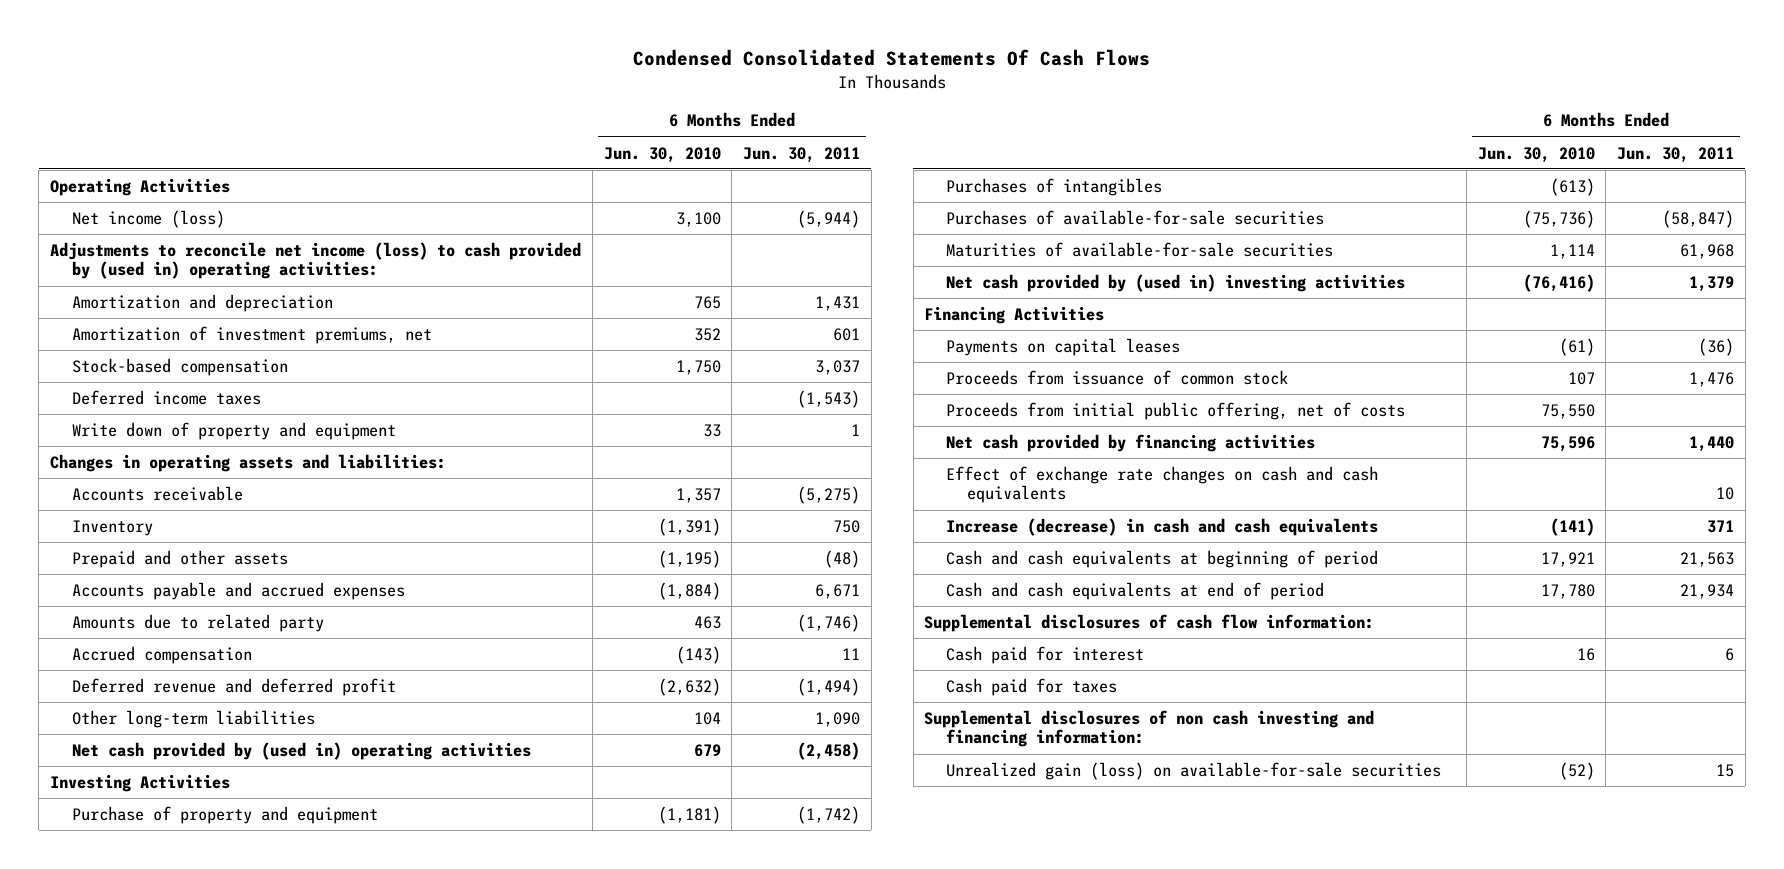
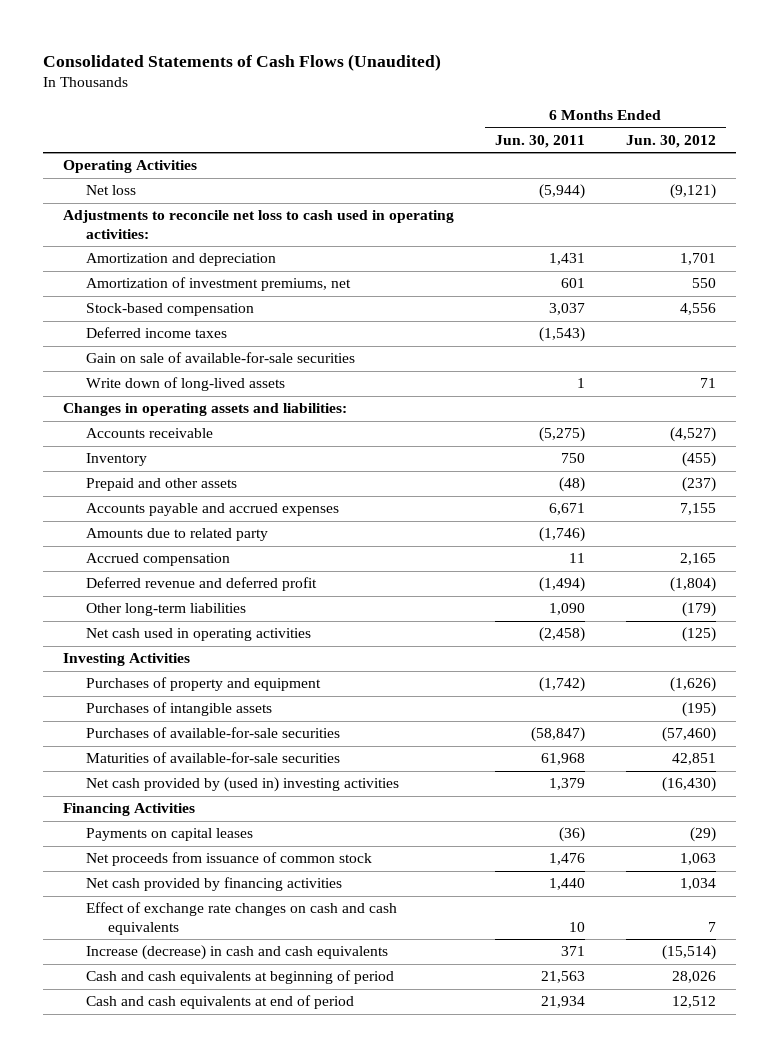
- Condensed Consolidated Statements Of Cash Flows
+ Consolidated Statements of Cash Flows (Unaudited)
- | 6 Months Ended Jun. 30, 2010 | 6 Months Ended Jun. 30, 2011
+ | 6 Months Ended Jun. 30, 2011 | 6 Months Ended Jun. 30, 2012
- Net income (loss) | 3,100 | (5,944)
- Adjustments to reconcile net income (loss) to cash provided by (used in) operating activities:
+ Net loss | (5,944) | (9,121)
+ Adjustments to reconcile net loss to cash used in operating activities:
- Write down of property and equipment | 33 | 1
+ Gain on sale of available-for-sale securities
+ Write down of long-lived assets | 1 | 71
- Net cash provided by (used in) operating activities | 679 | (2,458)
+ Net cash used in operating activities | (2,458) | (125)
- Purchase of property and equipment | (1,181) | (1,742)
- Purchases of intangibles | (613) |
+ Purchases of property and equipment | (1,742) | (1,626)
+ Purchases of intangible assets | | (195)
- Proceeds from issuance of common stock | 107 | 1,476
- Proceeds from initial public offering, net of costs | 75,550 |
+ Net proceeds from issuance of common stock | 1,476 | 1,063
- Supplemental disclosures of cash flow information:
- Cash paid for interest | 16 | 6
- Cash paid for taxes
- Supplemental disclosures of non cash investing and financing information:
- Unrealized gain (loss) on available-for-sale securities | (52) | 15

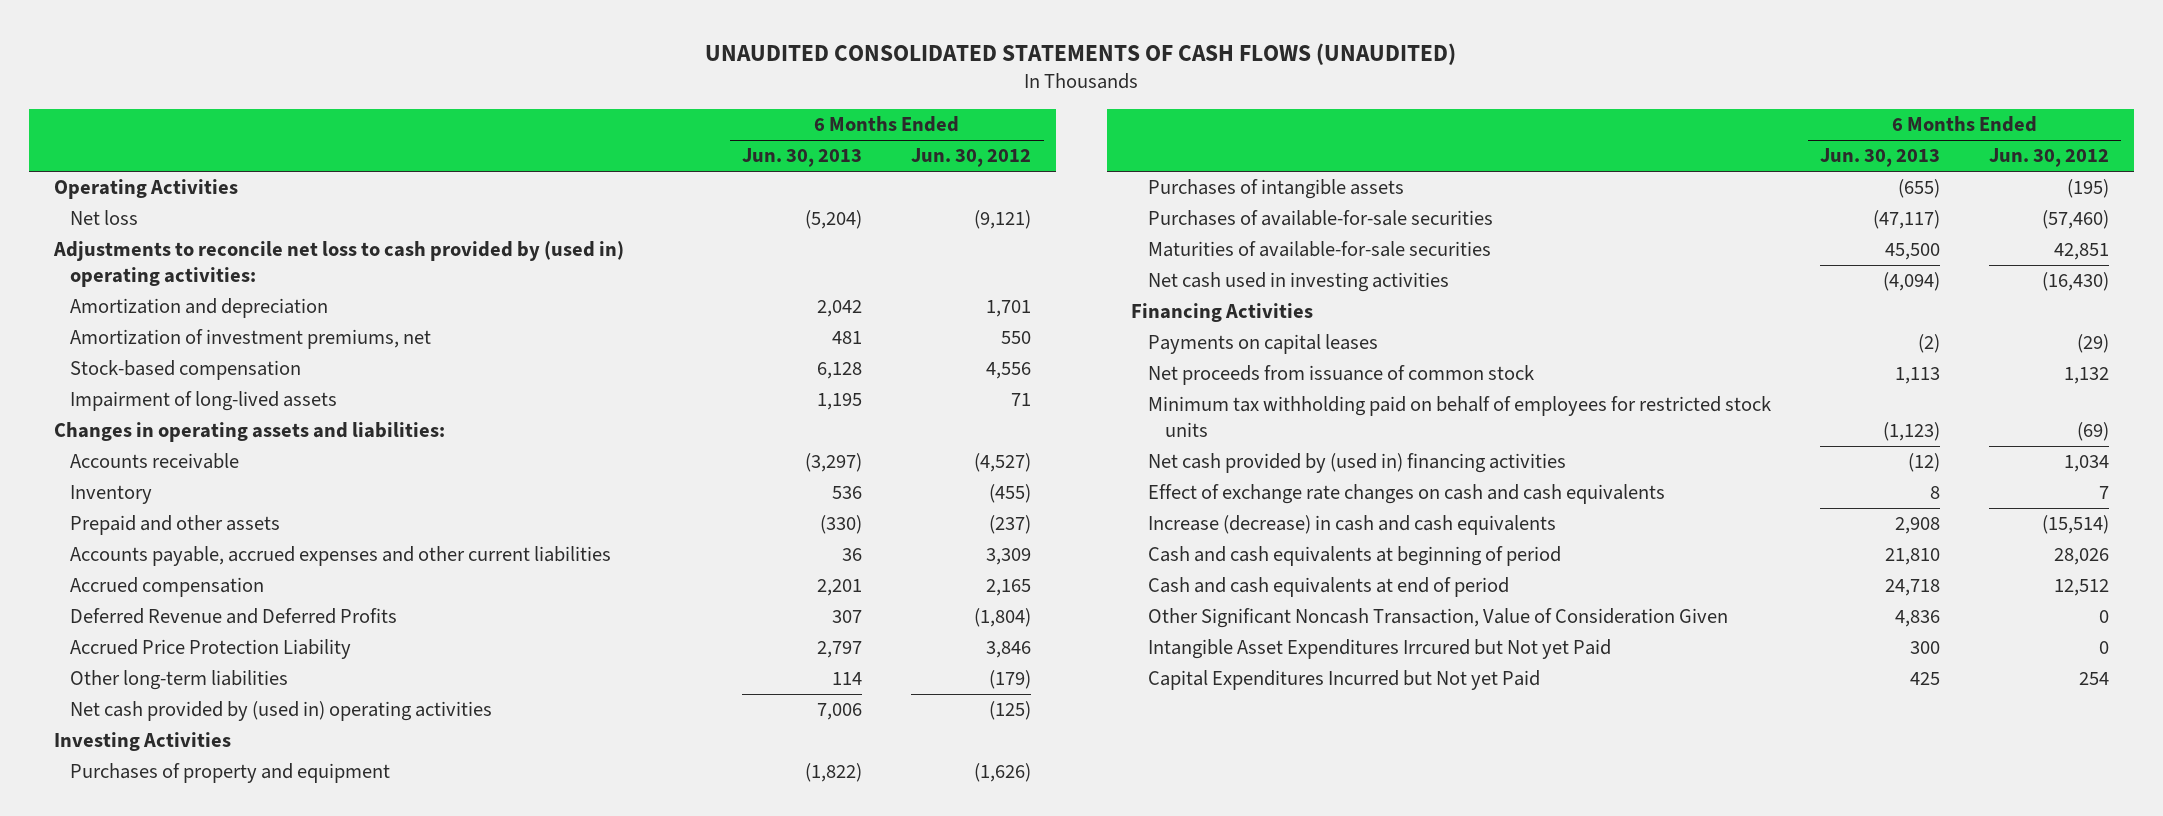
- Consolidated Statements of Cash Flows (Unaudited)
+ UNAUDITED CONSOLIDATED STATEMENTS OF CASH FLOWS (UNAUDITED)
- | 6 Months Ended Jun. 30, 2011 | 6 Months Ended Jun. 30, 2012
+ | 6 Months Ended Jun. 30, 2013 | 6 Months Ended Jun. 30, 2012
- Adjustments to reconcile net loss to cash used in operating activities:
+ Adjustments to reconcile net loss to cash provided by (used in) operating activities:
- Deferred income taxes | (1,543) |
- Gain on sale of available-for-sale securities
- Write down of long-lived assets | 1 | 71
+ Impairment of long-lived assets | 1,195 | 71
- Accounts payable and accrued expenses | 6,671 | 7,155
- Amounts due to related party | (1,746) |
+ Accounts payable, accrued expenses and other current liabilities | 36 | 3,309
- Deferred revenue and deferred profit | (1,494) | (1,804)
+ Deferred Revenue and Deferred Profits | 307 | (1,804)
+ Accrued Price Protection Liability | 2,797 | 3,846
- Net cash used in operating activities | (2,458) | (125)
+ Net cash provided by (used in) operating activities | 7,006 | (125)
- Net cash provided by (used in) investing activities | 1,379 | (16,430)
+ Net cash used in investing activities | (4,094) | (16,430)
- Net proceeds from issuance of common stock | 1,476 | 1,063
- Net cash provided by financing activities | 1,440 | 1,034
+ Net proceeds from issuance of common stock | 1,113 | 1,132
+ Minimum tax withholding paid on behalf of employees for restricted stock units | (1,123) | (69)
+ Net cash provided by (used in) financing activities | (12) | 1,034
+ Other Significant Noncash Transaction, Value of Consideration Given | 4,836 | 0
+ Intangible Asset Expenditures Irrcured but Not yet Paid | 300 | 0
+ Capital Expenditures Incurred but Not yet Paid | 425 | 254

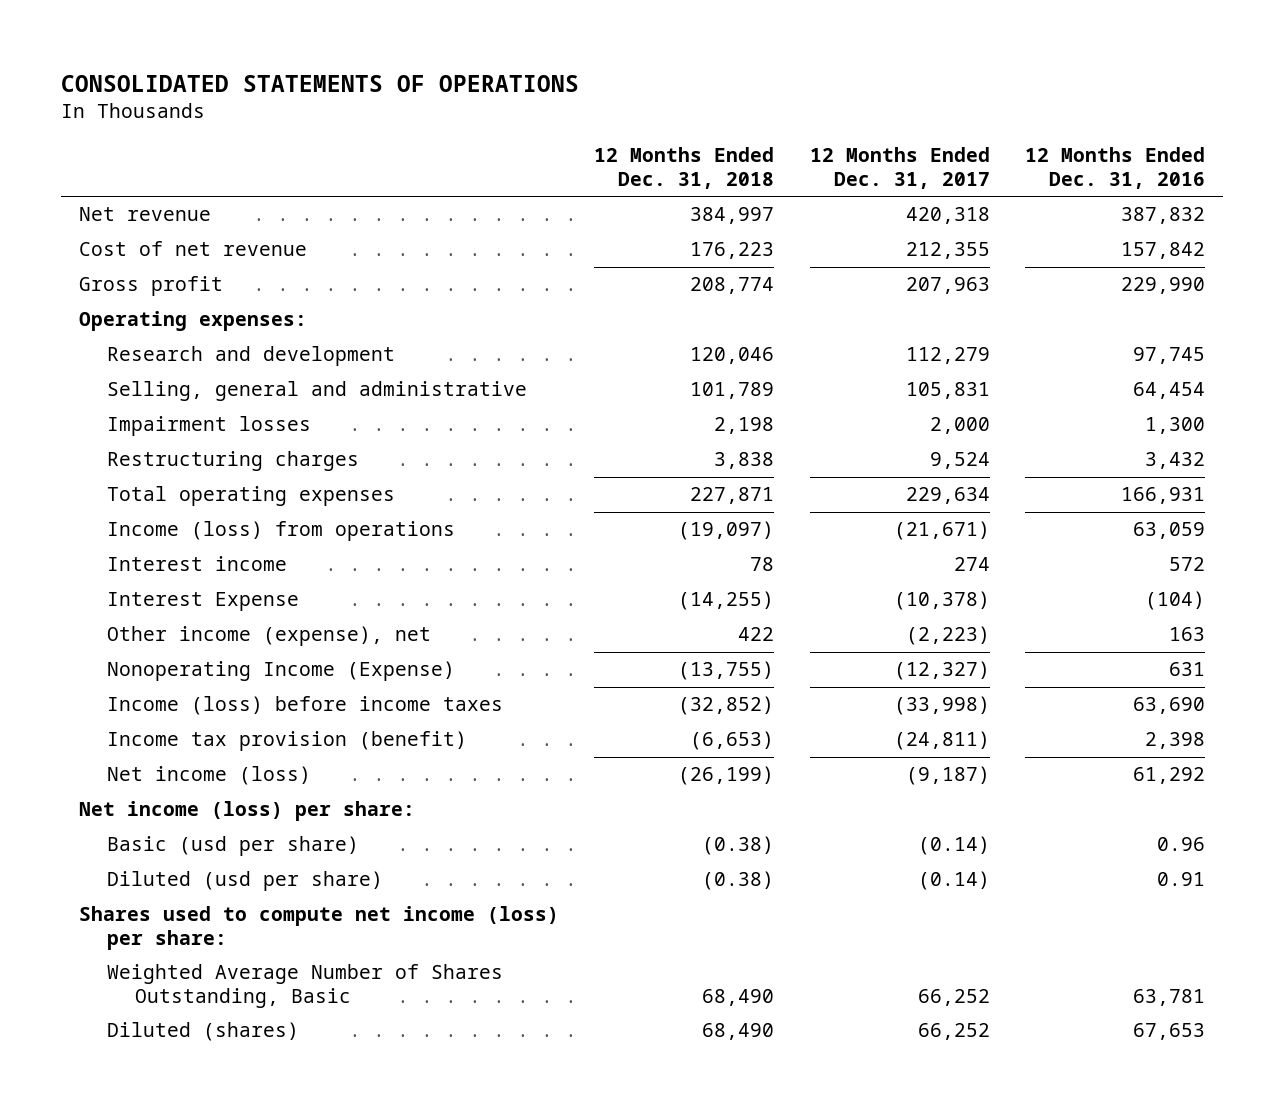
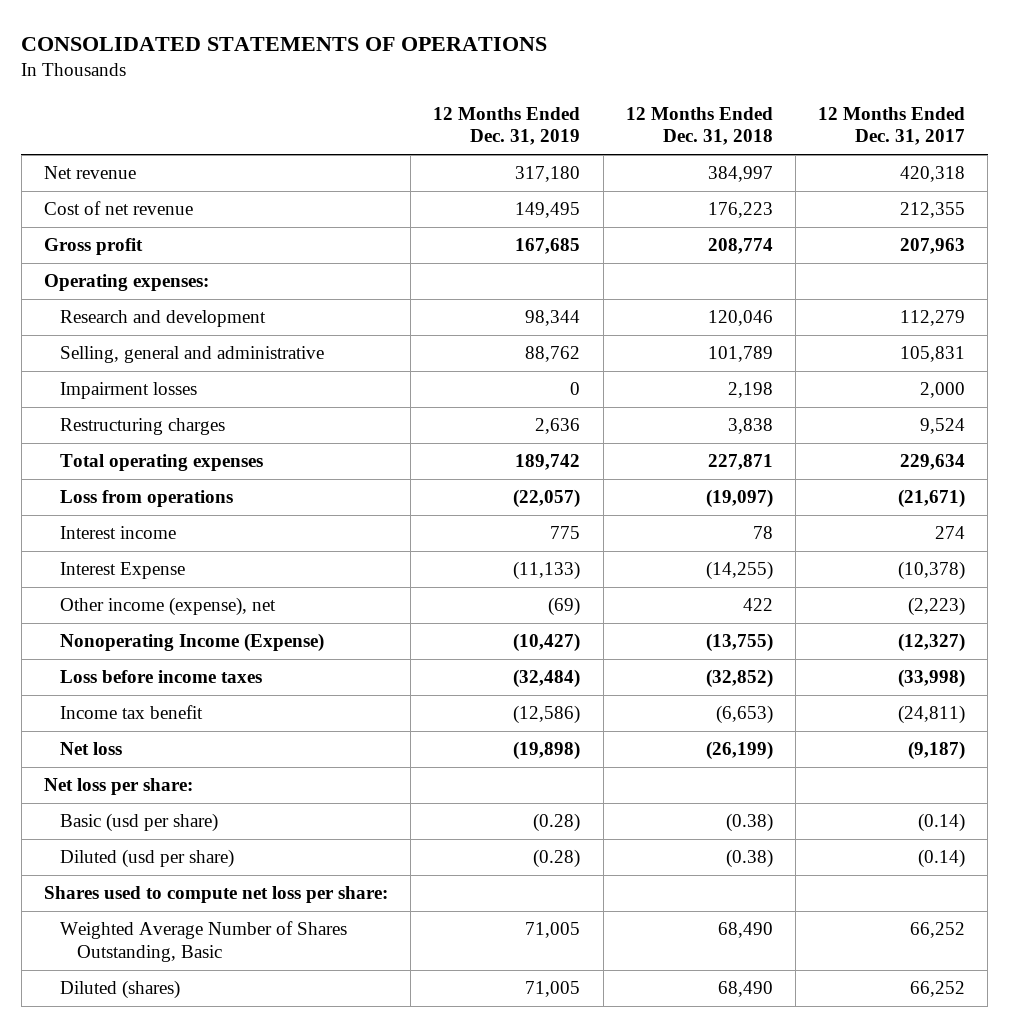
- | 12 Months Ended Dec. 31, 2018 | 12 Months Ended Dec. 31, 2017 | 12 Months Ended Dec. 31, 2016
+ | 12 Months Ended Dec. 31, 2019 | 12 Months Ended Dec. 31, 2018 | 12 Months Ended Dec. 31, 2017
- Income (loss) from operations | (19,097) | (21,671) | 63,059
+ Loss from operations | (22,057) | (19,097) | (21,671)
- Income (loss) before income taxes | (32,852) | (33,998) | 63,690
- Income tax provision (benefit) | (6,653) | (24,811) | 2,398
- Net income (loss) | (26,199) | (9,187) | 61,292
- Net income (loss) per share:
+ Loss before income taxes | (32,484) | (32,852) | (33,998)
+ Income tax benefit | (12,586) | (6,653) | (24,811)
+ Net loss | (19,898) | (26,199) | (9,187)
+ Net loss per share:
- Shares used to compute net income (loss) per share:
+ Shares used to compute net loss per share:

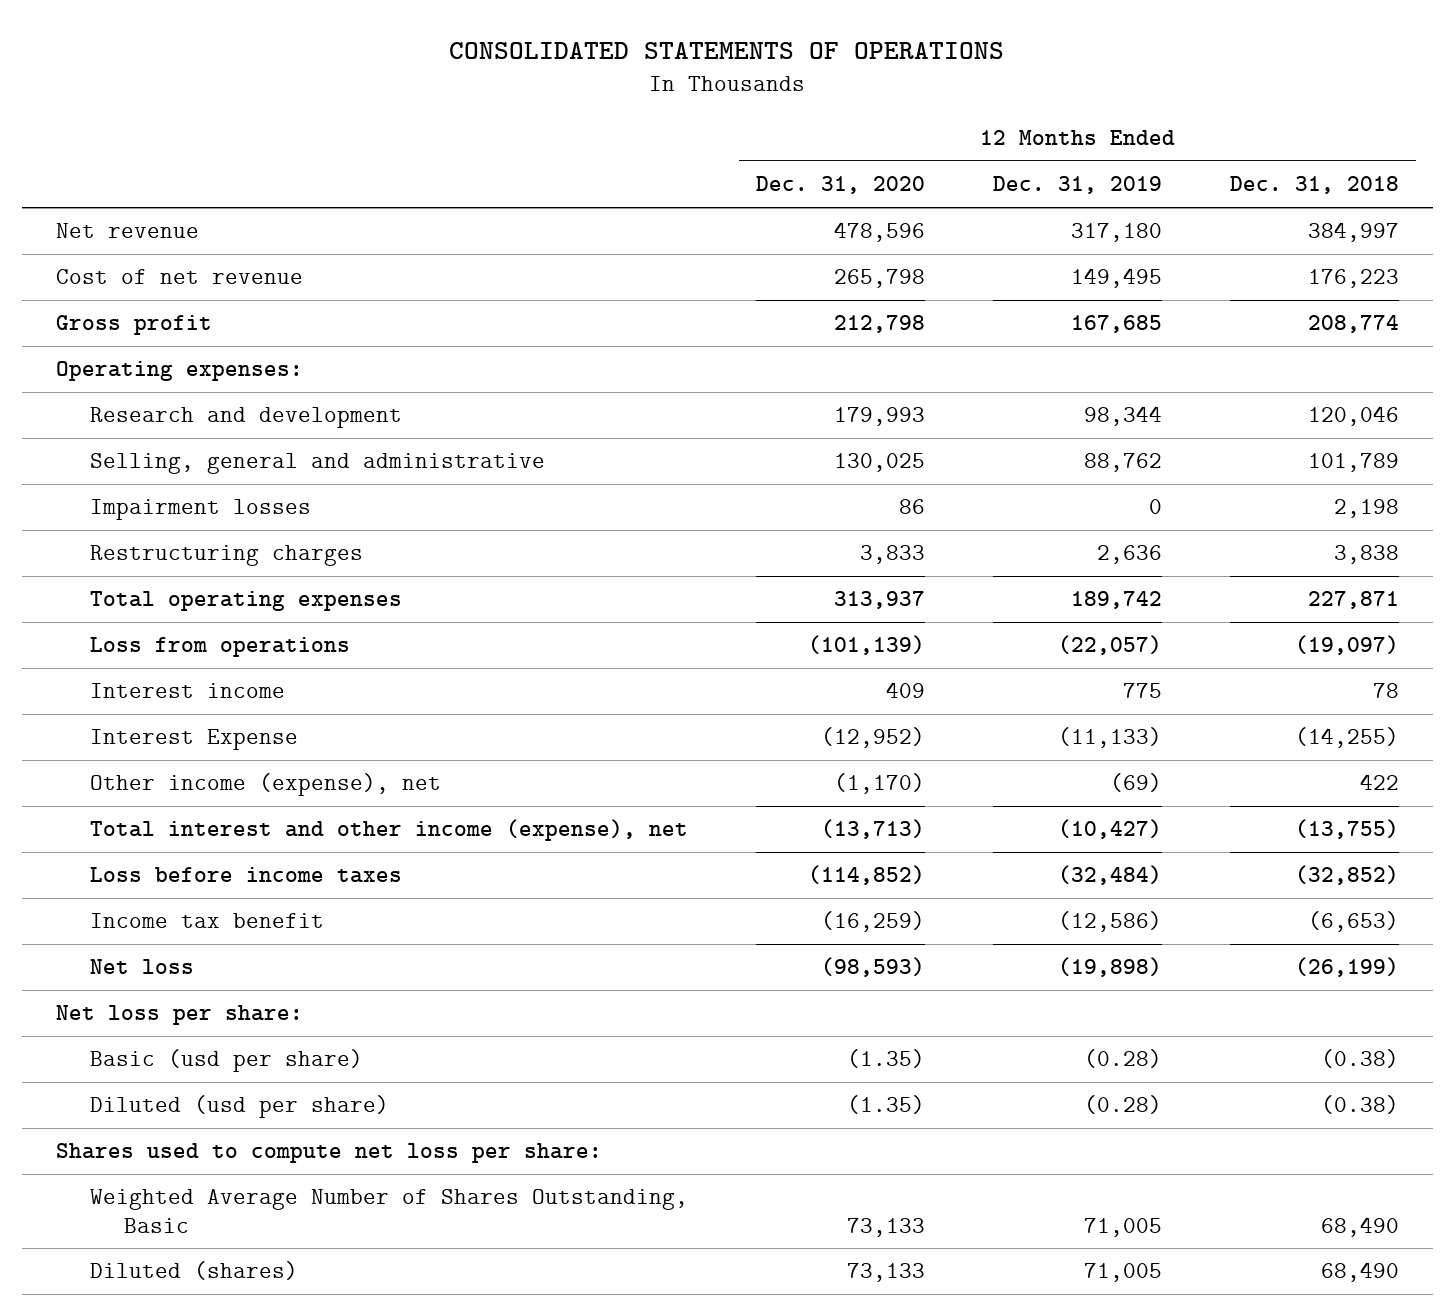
- | 12 Months Ended Dec. 31, 2019 | 12 Months Ended Dec. 31, 2018 | 12 Months Ended Dec. 31, 2017
+ | 12 Months Ended Dec. 31, 2020 | 12 Months Ended Dec. 31, 2019 | 12 Months Ended Dec. 31, 2018
- Nonoperating Income (Expense) | (10,427) | (13,755) | (12,327)
+ Total interest and other income (expense), net | (13,713) | (10,427) | (13,755)

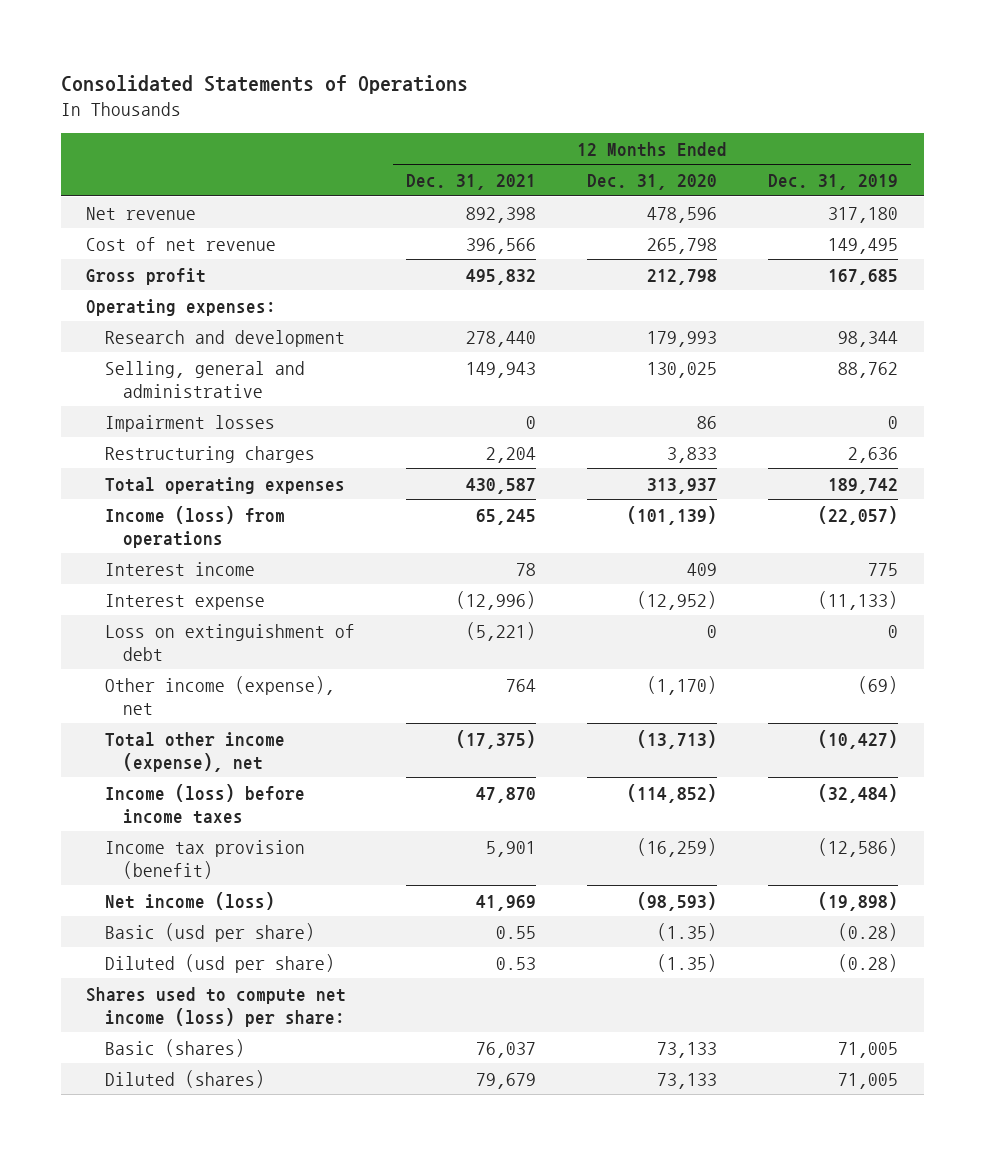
- CONSOLIDATED STATEMENTS OF OPERATIONS
+ Consolidated Statements of Operations
- | 12 Months Ended Dec. 31, 2020 | 12 Months Ended Dec. 31, 2019 | 12 Months Ended Dec. 31, 2018
+ | 12 Months Ended Dec. 31, 2021 | 12 Months Ended Dec. 31, 2020 | 12 Months Ended Dec. 31, 2019
- Loss from operations | (101,139) | (22,057) | (19,097)
+ Income (loss) from operations | 65,245 | (101,139) | (22,057)
- Interest Expense | (12,952) | (11,133) | (14,255)
+ Interest expense | (12,996) | (12,952) | (11,133)
+ Loss on extinguishment of debt | (5,221) | 0 | 0
- Total interest and other income (expense), net | (13,713) | (10,427) | (13,755)
- Loss before income taxes | (114,852) | (32,484) | (32,852)
- Income tax benefit | (16,259) | (12,586) | (6,653)
- Net loss | (98,593) | (19,898) | (26,199)
- Net loss per share:
+ Total other income (expense), net | (17,375) | (13,713) | (10,427)
+ Income (loss) before income taxes | 47,870 | (114,852) | (32,484)
+ Income tax provision (benefit) | 5,901 | (16,259) | (12,586)
+ Net income (loss) | 41,969 | (98,593) | (19,898)
- Shares used to compute net loss per share:
- Weighted Average Number of Shares Outstanding, Basic | 73,133 | 71,005 | 68,490
+ Shares used to compute net income (loss) per share:
+ Basic (shares) | 76,037 | 73,133 | 71,005

